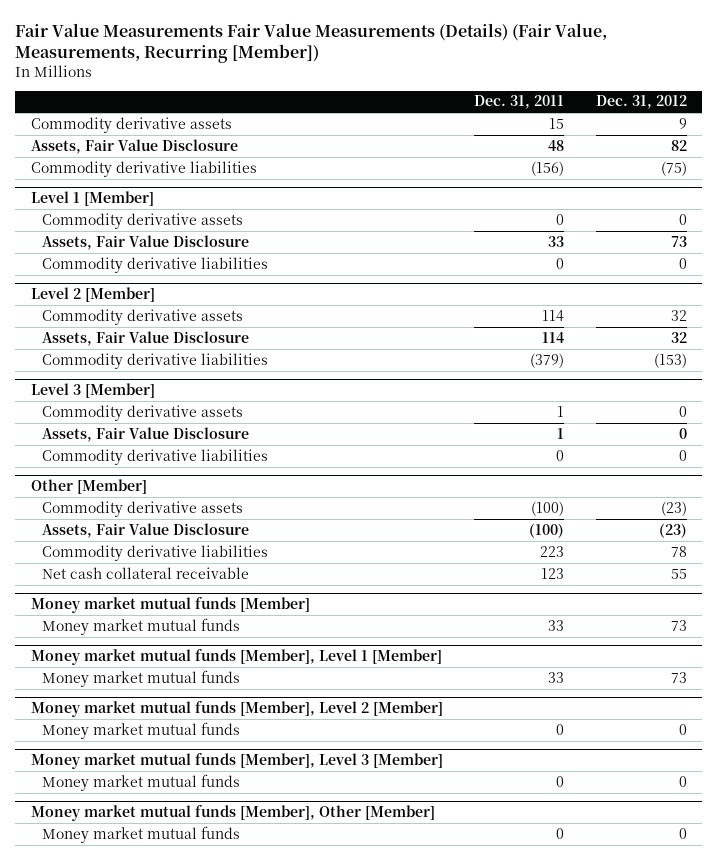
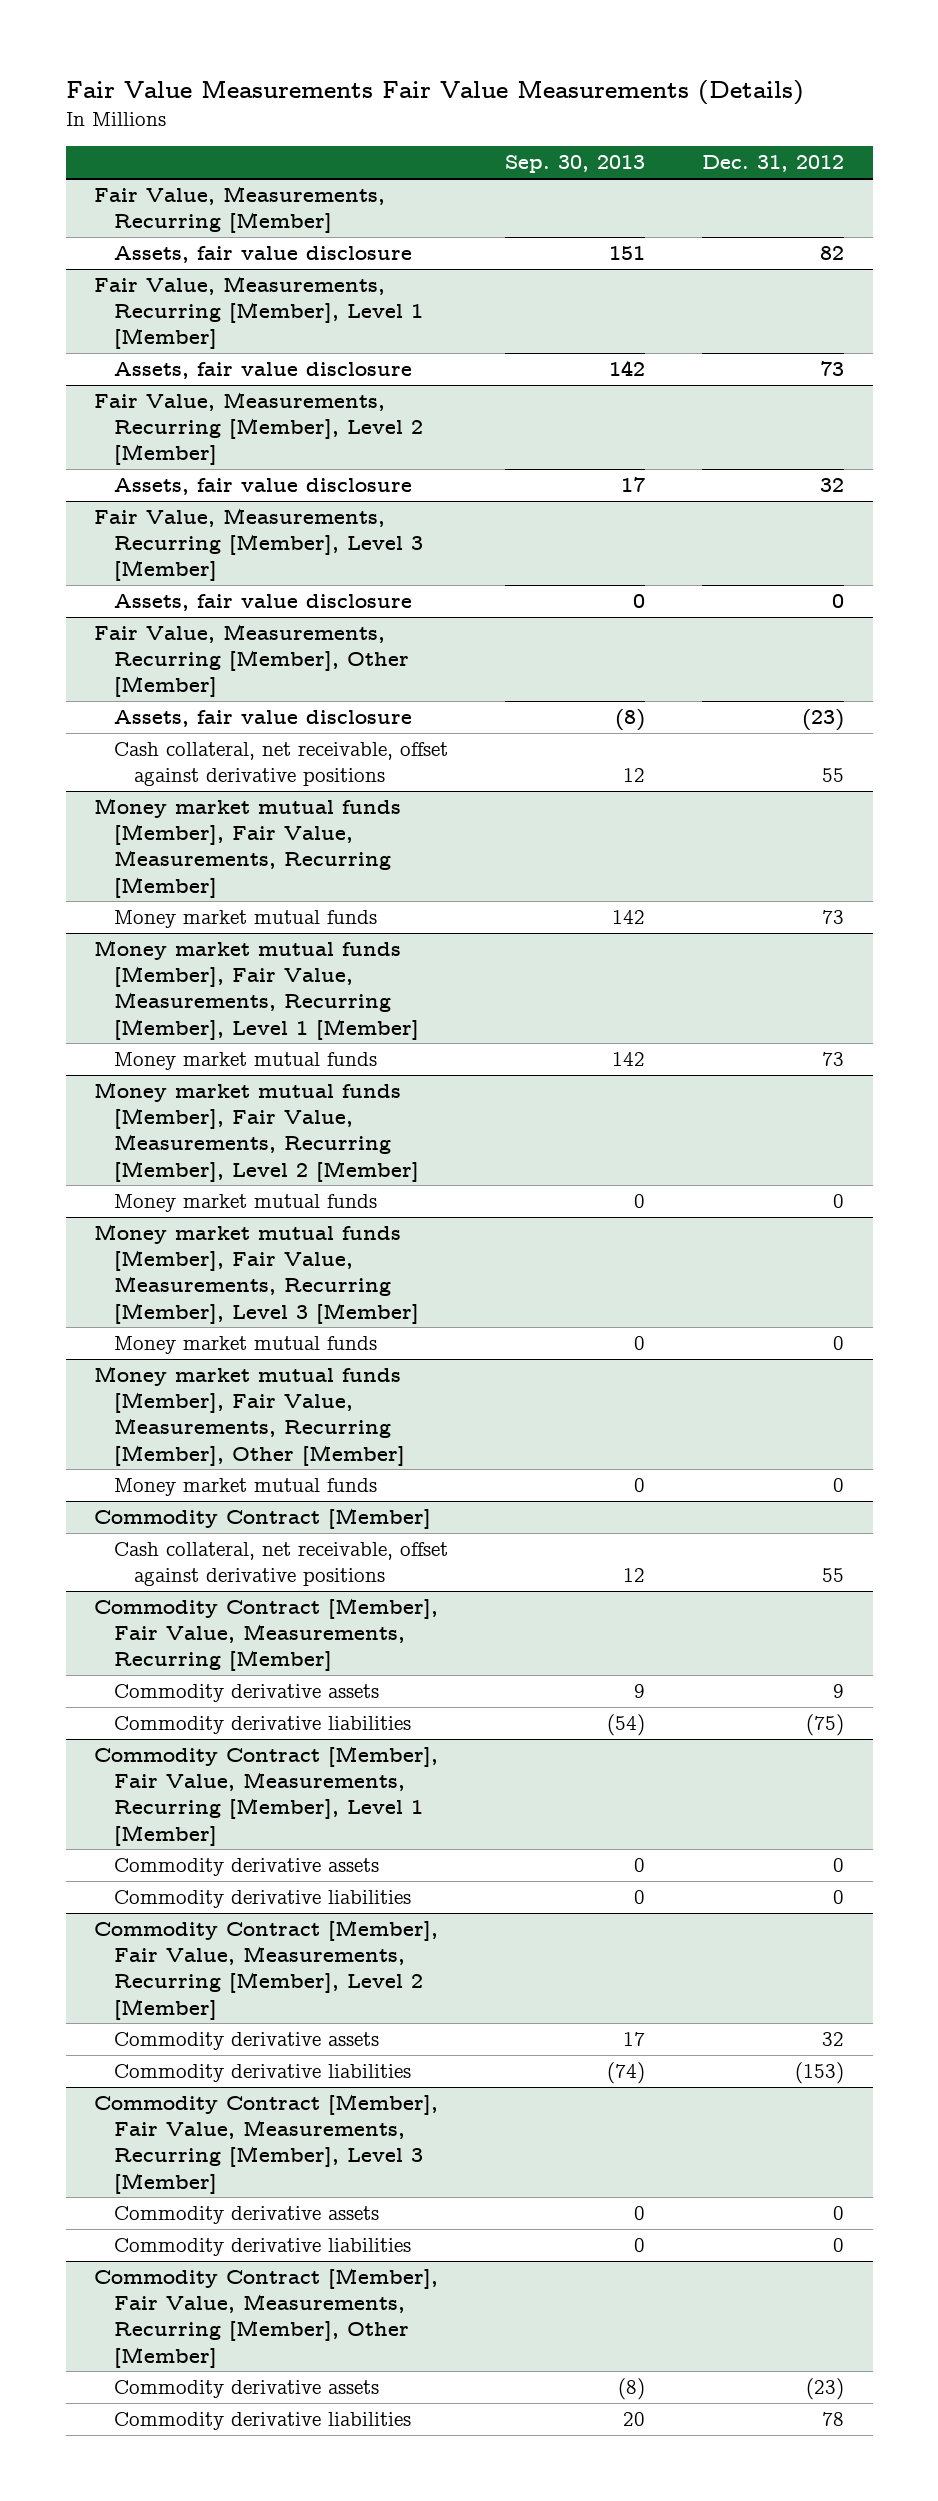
- Fair Value Measurements Fair Value Measurements (Details) (Fair Value, Measurements, Recurring [Member])
+ Fair Value Measurements Fair Value Measurements (Details)
- | Dec. 31, 2011 | Dec. 31, 2012
+ | Sep. 30, 2013 | Dec. 31, 2012
+ Fair Value, Measurements, Recurring [Member]
+ Assets, fair value disclosure | 151 | 82
+ Fair Value, Measurements, Recurring [Member], Level 1 [Member]
+ Assets, fair value disclosure | 142 | 73
+ Fair Value, Measurements, Recurring [Member], Level 2 [Member]
+ Assets, fair value disclosure | 17 | 32
+ Fair Value, Measurements, Recurring [Member], Level 3 [Member]
+ Assets, fair value disclosure | 0 | 0
+ Fair Value, Measurements, Recurring [Member], Other [Member]
+ Assets, fair value disclosure | (8) | (23)
+ Cash collateral, net receivable, offset against derivative positions | 12 | 55
+ Money market mutual funds [Member], Fair Value, Measurements, Recurring [Member]
+ Money market mutual funds | 142 | 73
+ Money market mutual funds [Member], Fair Value, Measurements, Recurring [Member], Level 1 [Member]
+ Money market mutual funds | 142 | 73
+ Money market mutual funds [Member], Fair Value, Measurements, Recurring [Member], Level 2 [Member]
+ Money market mutual funds | 0 | 0
+ Money market mutual funds [Member], Fair Value, Measurements, Recurring [Member], Level 3 [Member]
+ Money market mutual funds | 0 | 0
+ Money market mutual funds [Member], Fair Value, Measurements, Recurring [Member], Other [Member]
+ Money market mutual funds | 0 | 0
+ Commodity Contract [Member]
+ Cash collateral, net receivable, offset against derivative positions | 12 | 55
+ Commodity Contract [Member], Fair Value, Measurements, Recurring [Member]
- Assets, Fair Value Disclosure | 48 | 82
- Level 1 [Member]
+ Commodity Contract [Member], Fair Value, Measurements, Recurring [Member], Level 1 [Member]
- Assets, Fair Value Disclosure | 33 | 73
- Level 2 [Member]
+ Commodity Contract [Member], Fair Value, Measurements, Recurring [Member], Level 2 [Member]
- Assets, Fair Value Disclosure | 114 | 32
- Level 3 [Member]
+ Commodity Contract [Member], Fair Value, Measurements, Recurring [Member], Level 3 [Member]
- Assets, Fair Value Disclosure | 1 | 0
- Other [Member]
+ Commodity Contract [Member], Fair Value, Measurements, Recurring [Member], Other [Member]
- Assets, Fair Value Disclosure | (100) | (23)
- Net cash collateral receivable | 123 | 55
- Money market mutual funds [Member]
- Money market mutual funds | 33 | 73
- Money market mutual funds [Member], Level 1 [Member]
- Money market mutual funds | 33 | 73
- Money market mutual funds [Member], Level 2 [Member]
- Money market mutual funds | 0 | 0
- Money market mutual funds [Member], Level 3 [Member]
- Money market mutual funds | 0 | 0
- Money market mutual funds [Member], Other [Member]
- Money market mutual funds | 0 | 0

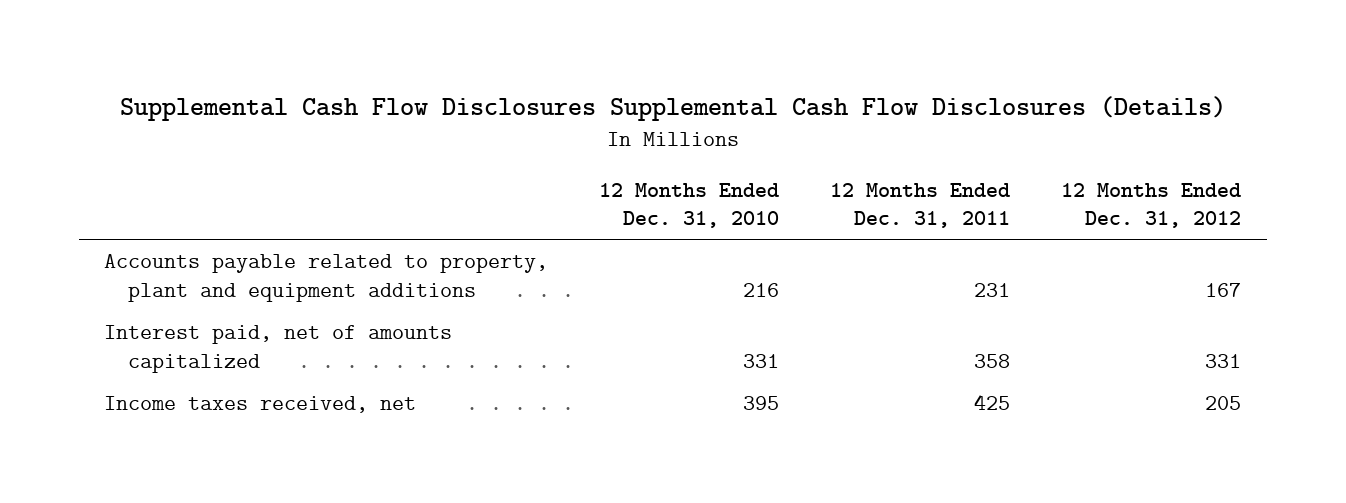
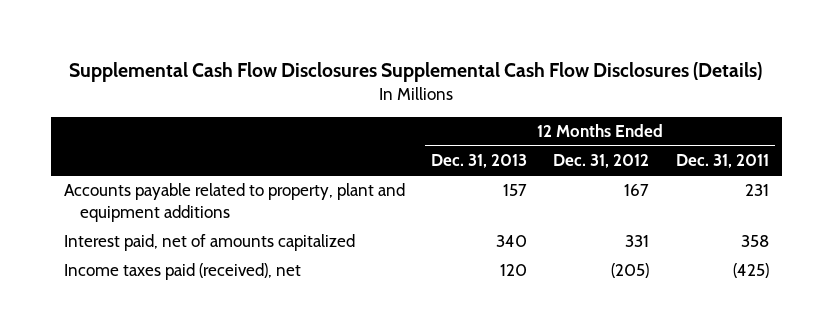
- | 12 Months Ended Dec. 31, 2010 | 12 Months Ended Dec. 31, 2011 | 12 Months Ended Dec. 31, 2012
+ | 12 Months Ended Dec. 31, 2013 | 12 Months Ended Dec. 31, 2012 | 12 Months Ended Dec. 31, 2011
- Income taxes received, net | 395 | 425 | 205
+ Income taxes paid (received), net | 120 | (205) | (425)

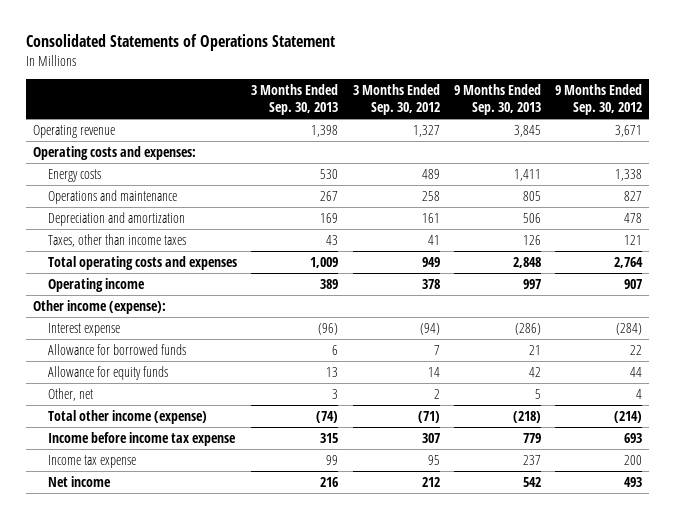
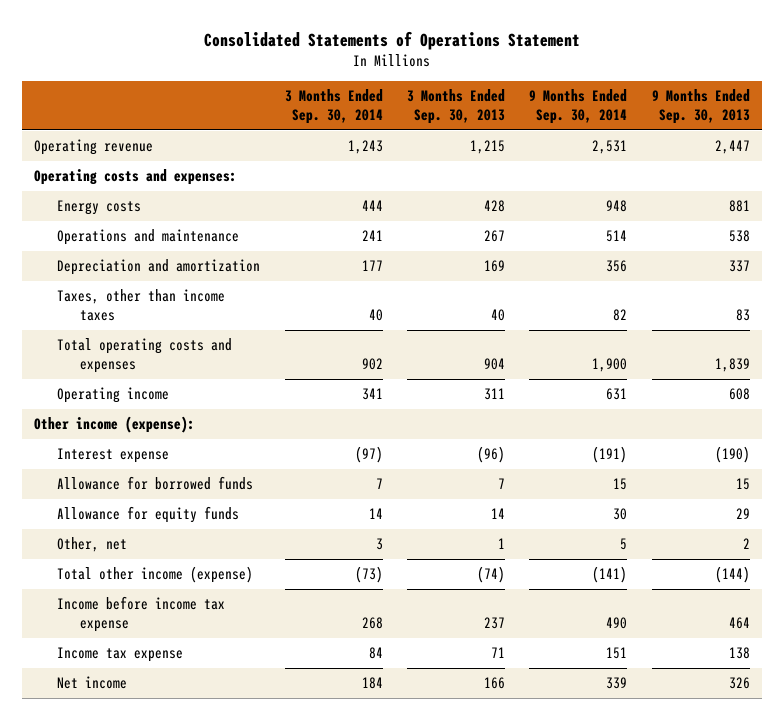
- | 3 Months Ended Sep. 30, 2013 | 3 Months Ended Sep. 30, 2012 | 9 Months Ended Sep. 30, 2013 | 9 Months Ended Sep. 30, 2012
+ | 3 Months Ended Sep. 30, 2014 | 3 Months Ended Sep. 30, 2013 | 9 Months Ended Sep. 30, 2014 | 9 Months Ended Sep. 30, 2013
- Operating revenue | 1,398 | 1,327 | 3,845 | 3,671
+ Operating revenue | 1,243 | 1,215 | 2,531 | 2,447
- Energy costs | 530 | 489 | 1,411 | 1,338
- Operations and maintenance | 267 | 258 | 805 | 827
- Depreciation and amortization | 169 | 161 | 506 | 478
- Taxes, other than income taxes | 43 | 41 | 126 | 121
- Total operating costs and expenses | 1,009 | 949 | 2,848 | 2,764
- Operating income | 389 | 378 | 997 | 907
+ Energy costs | 444 | 428 | 948 | 881
+ Operations and maintenance | 241 | 267 | 514 | 538
+ Depreciation and amortization | 177 | 169 | 356 | 337
+ Taxes, other than income taxes | 40 | 40 | 82 | 83
+ Total operating costs and expenses | 902 | 904 | 1,900 | 1,839
+ Operating income | 341 | 311 | 631 | 608
- Interest expense | (96) | (94) | (286) | (284)
- Allowance for borrowed funds | 6 | 7 | 21 | 22
- Allowance for equity funds | 13 | 14 | 42 | 44
- Other, net | 3 | 2 | 5 | 4
- Total other income (expense) | (74) | (71) | (218) | (214)
- Income before income tax expense | 315 | 307 | 779 | 693
- Income tax expense | 99 | 95 | 237 | 200
- Net income | 216 | 212 | 542 | 493
+ Interest expense | (97) | (96) | (191) | (190)
+ Allowance for borrowed funds | 7 | 7 | 15 | 15
+ Allowance for equity funds | 14 | 14 | 30 | 29
+ Other, net | 3 | 1 | 5 | 2
+ Total other income (expense) | (73) | (74) | (141) | (144)
+ Income before income tax expense | 268 | 237 | 490 | 464
+ Income tax expense | 84 | 71 | 151 | 138
+ Net income | 184 | 166 | 339 | 326

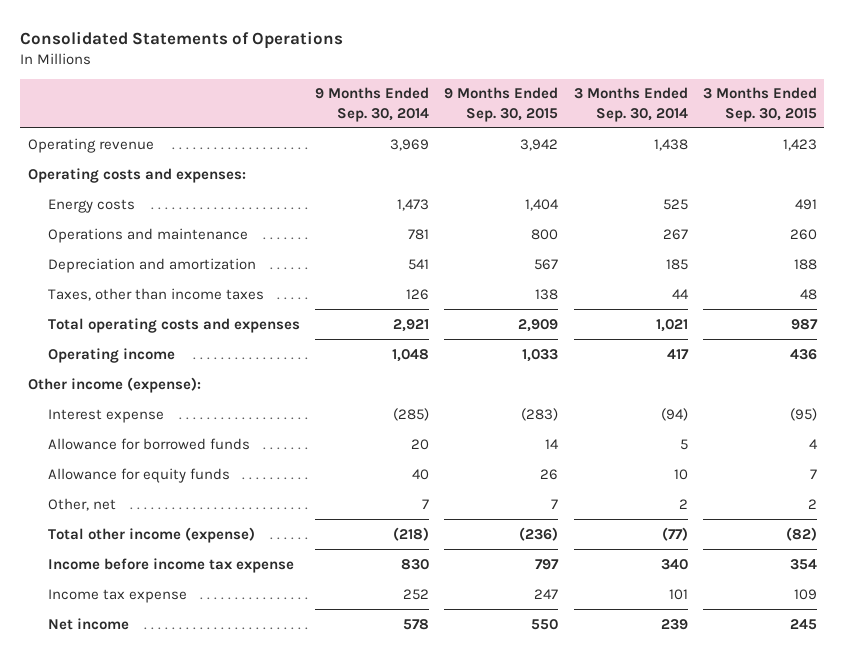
- Consolidated Statements of Operations Statement
+ Consolidated Statements of Operations
- | 3 Months Ended Sep. 30, 2014 | 3 Months Ended Sep. 30, 2013 | 9 Months Ended Sep. 30, 2014 | 9 Months Ended Sep. 30, 2013
+ | 9 Months Ended Sep. 30, 2014 | 9 Months Ended Sep. 30, 2015 | 3 Months Ended Sep. 30, 2014 | 3 Months Ended Sep. 30, 2015
- Operating revenue | 1,243 | 1,215 | 2,531 | 2,447
+ Operating revenue | 3,969 | 3,942 | 1,438 | 1,423
- Energy costs | 444 | 428 | 948 | 881
- Operations and maintenance | 241 | 267 | 514 | 538
- Depreciation and amortization | 177 | 169 | 356 | 337
- Taxes, other than income taxes | 40 | 40 | 82 | 83
- Total operating costs and expenses | 902 | 904 | 1,900 | 1,839
- Operating income | 341 | 311 | 631 | 608
+ Energy costs | 1,473 | 1,404 | 525 | 491
+ Operations and maintenance | 781 | 800 | 267 | 260
+ Depreciation and amortization | 541 | 567 | 185 | 188
+ Taxes, other than income taxes | 126 | 138 | 44 | 48
+ Total operating costs and expenses | 2,921 | 2,909 | 1,021 | 987
+ Operating income | 1,048 | 1,033 | 417 | 436
- Interest expense | (97) | (96) | (191) | (190)
- Allowance for borrowed funds | 7 | 7 | 15 | 15
- Allowance for equity funds | 14 | 14 | 30 | 29
- Other, net | 3 | 1 | 5 | 2
- Total other income (expense) | (73) | (74) | (141) | (144)
- Income before income tax expense | 268 | 237 | 490 | 464
- Income tax expense | 84 | 71 | 151 | 138
- Net income | 184 | 166 | 339 | 326
+ Interest expense | (285) | (283) | (94) | (95)
+ Allowance for borrowed funds | 20 | 14 | 5 | 4
+ Allowance for equity funds | 40 | 26 | 10 | 7
+ Other, net | 7 | 7 | 2 | 2
+ Total other income (expense) | (218) | (236) | (77) | (82)
+ Income before income tax expense | 830 | 797 | 340 | 354
+ Income tax expense | 252 | 247 | 101 | 109
+ Net income | 578 | 550 | 239 | 245

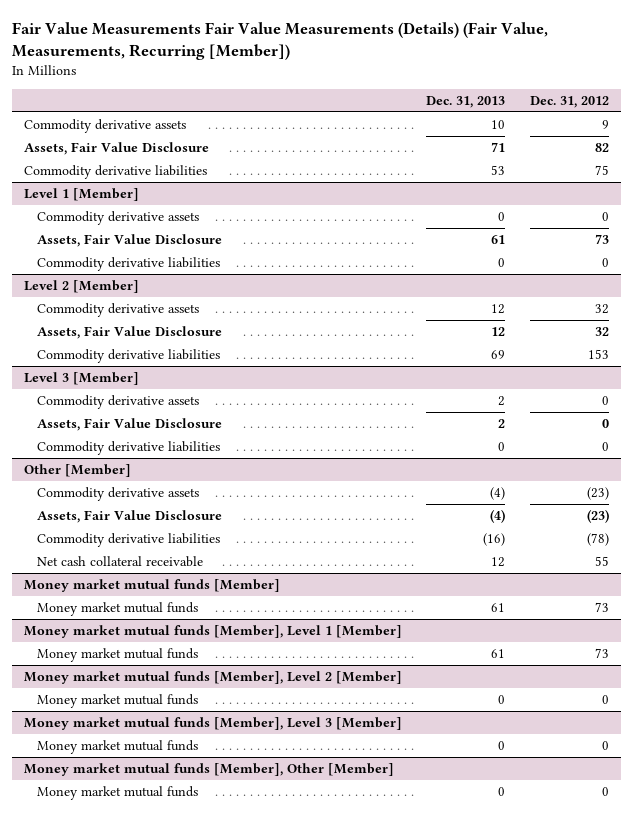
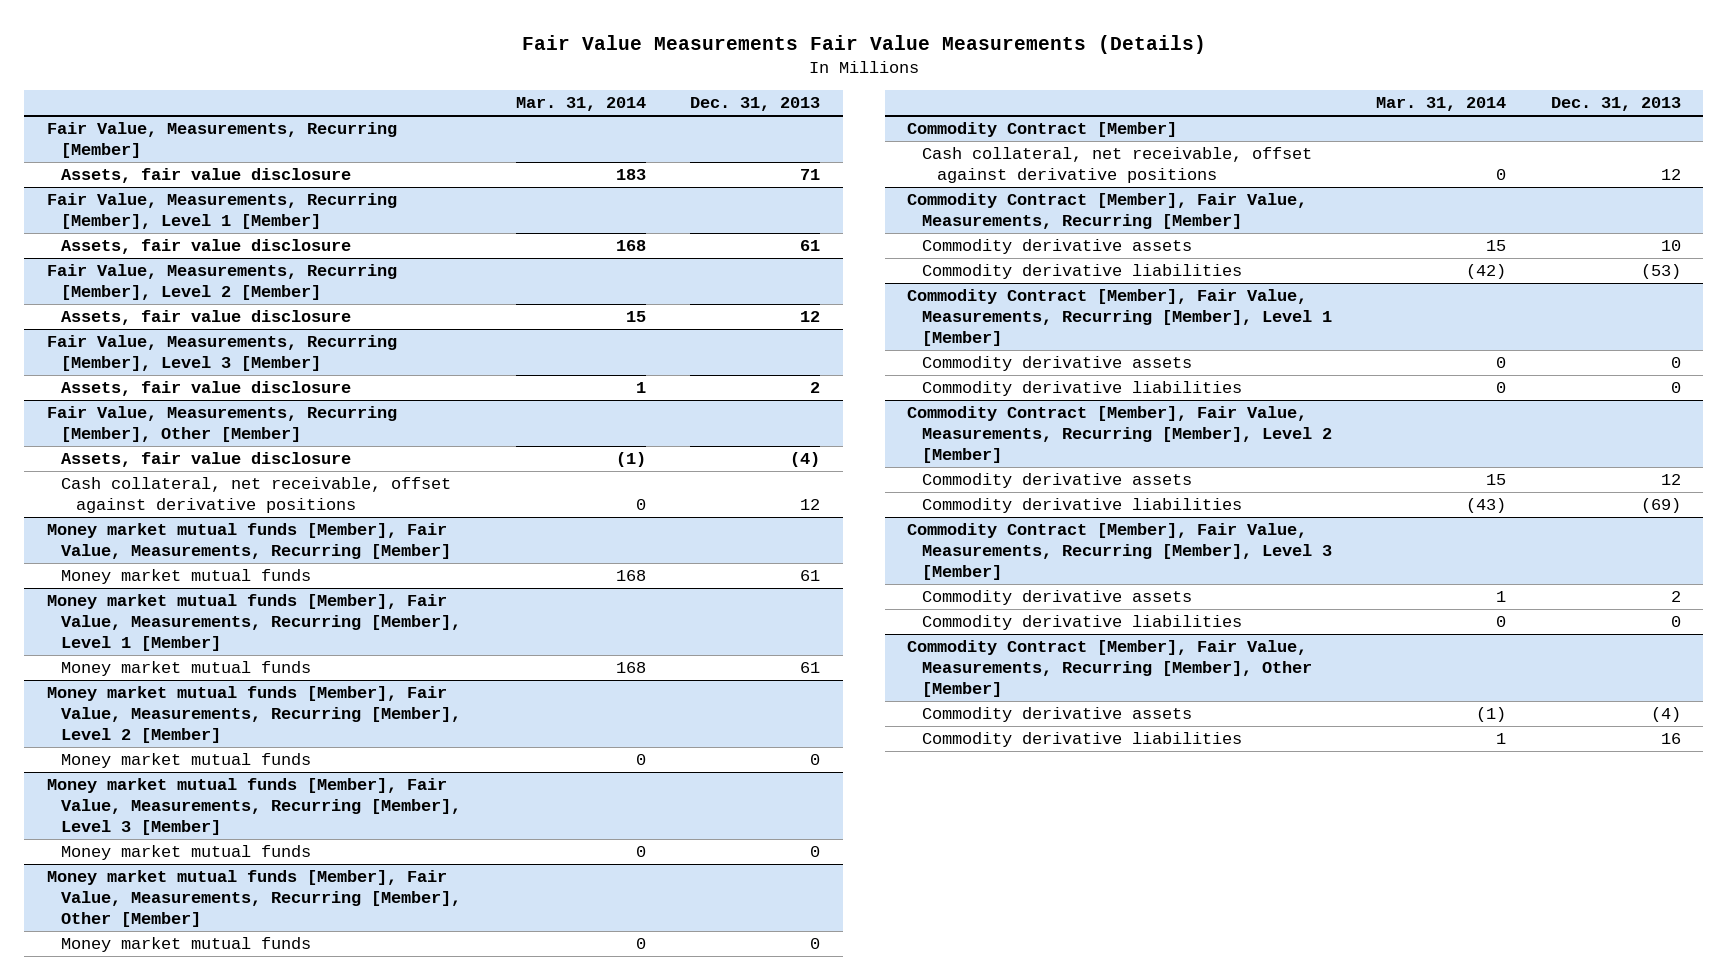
- Fair Value Measurements Fair Value Measurements (Details) (Fair Value, Measurements, Recurring [Member])
+ Fair Value Measurements Fair Value Measurements (Details)
- | Dec. 31, 2013 | Dec. 31, 2012
+ | Mar. 31, 2014 | Dec. 31, 2013
+ Fair Value, Measurements, Recurring [Member]
+ Assets, fair value disclosure | 183 | 71
+ Fair Value, Measurements, Recurring [Member], Level 1 [Member]
+ Assets, fair value disclosure | 168 | 61
+ Fair Value, Measurements, Recurring [Member], Level 2 [Member]
+ Assets, fair value disclosure | 15 | 12
+ Fair Value, Measurements, Recurring [Member], Level 3 [Member]
+ Assets, fair value disclosure | 1 | 2
+ Fair Value, Measurements, Recurring [Member], Other [Member]
+ Assets, fair value disclosure | (1) | (4)
+ Cash collateral, net receivable, offset against derivative positions | 0 | 12
+ Money market mutual funds [Member], Fair Value, Measurements, Recurring [Member]
+ Money market mutual funds | 168 | 61
+ Money market mutual funds [Member], Fair Value, Measurements, Recurring [Member], Level 1 [Member]
+ Money market mutual funds | 168 | 61
+ Money market mutual funds [Member], Fair Value, Measurements, Recurring [Member], Level 2 [Member]
+ Money market mutual funds | 0 | 0
+ Money market mutual funds [Member], Fair Value, Measurements, Recurring [Member], Level 3 [Member]
+ Money market mutual funds | 0 | 0
+ Money market mutual funds [Member], Fair Value, Measurements, Recurring [Member], Other [Member]
+ Money market mutual funds | 0 | 0
+ Commodity Contract [Member]
+ Cash collateral, net receivable, offset against derivative positions | 0 | 12
+ Commodity Contract [Member], Fair Value, Measurements, Recurring [Member]
- Assets, Fair Value Disclosure | 71 | 82
- Commodity derivative liabilities | 53 | 75
- Level 1 [Member]
+ Commodity derivative liabilities | (42) | (53)
+ Commodity Contract [Member], Fair Value, Measurements, Recurring [Member], Level 1 [Member]
- Assets, Fair Value Disclosure | 61 | 73
- Level 2 [Member]
+ Commodity Contract [Member], Fair Value, Measurements, Recurring [Member], Level 2 [Member]
- Assets, Fair Value Disclosure | 12 | 32
- Commodity derivative liabilities | 69 | 153
- Level 3 [Member]
+ Commodity derivative liabilities | (43) | (69)
+ Commodity Contract [Member], Fair Value, Measurements, Recurring [Member], Level 3 [Member]
- Assets, Fair Value Disclosure | 2 | 0
- Other [Member]
+ Commodity Contract [Member], Fair Value, Measurements, Recurring [Member], Other [Member]
- Assets, Fair Value Disclosure | (4) | (23)
- Commodity derivative liabilities | (16) | (78)
- Net cash collateral receivable | 12 | 55
- Money market mutual funds [Member]
- Money market mutual funds | 61 | 73
- Money market mutual funds [Member], Level 1 [Member]
- Money market mutual funds | 61 | 73
- Money market mutual funds [Member], Level 2 [Member]
- Money market mutual funds | 0 | 0
- Money market mutual funds [Member], Level 3 [Member]
- Money market mutual funds | 0 | 0
- Money market mutual funds [Member], Other [Member]
- Money market mutual funds | 0 | 0
+ Commodity derivative liabilities | 1 | 16

